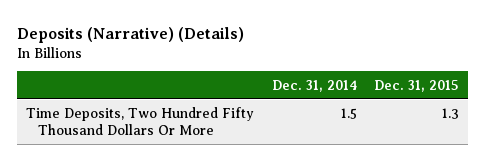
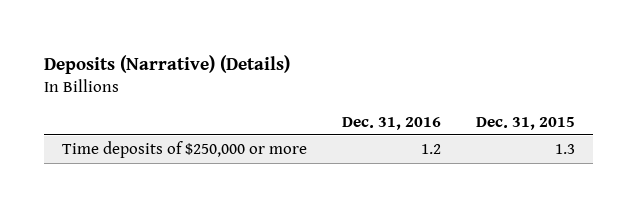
- | Dec. 31, 2014 | Dec. 31, 2015
+ | Dec. 31, 2016 | Dec. 31, 2015
- Time Deposits, Two Hundred Fifty Thousand Dollars Or More | 1.5 | 1.3
+ Time deposits of $250,000 or more | 1.2 | 1.3

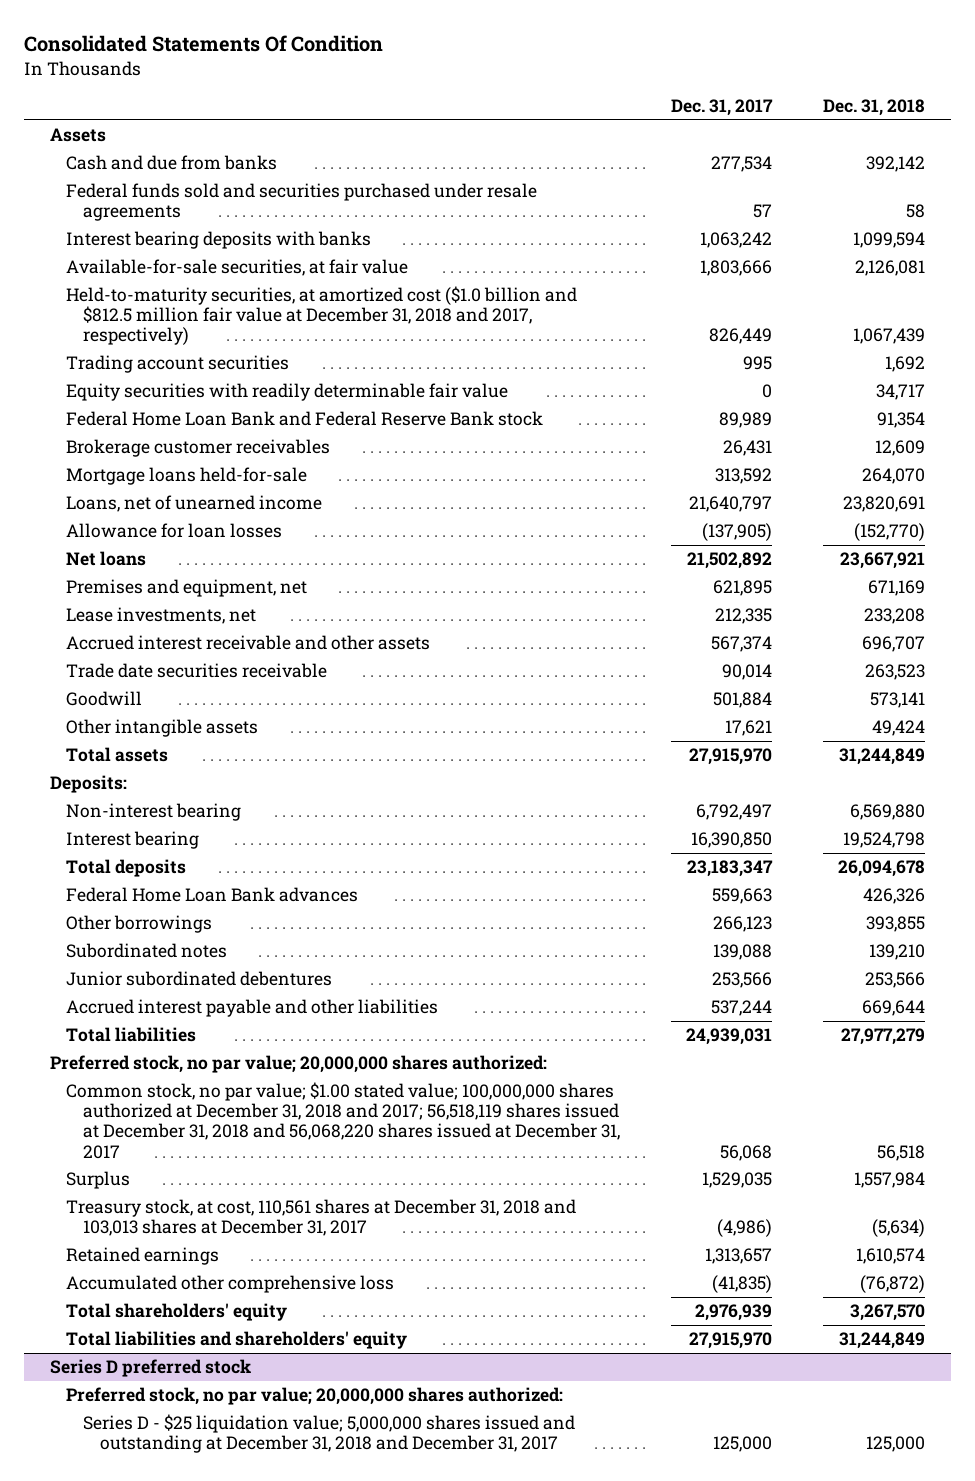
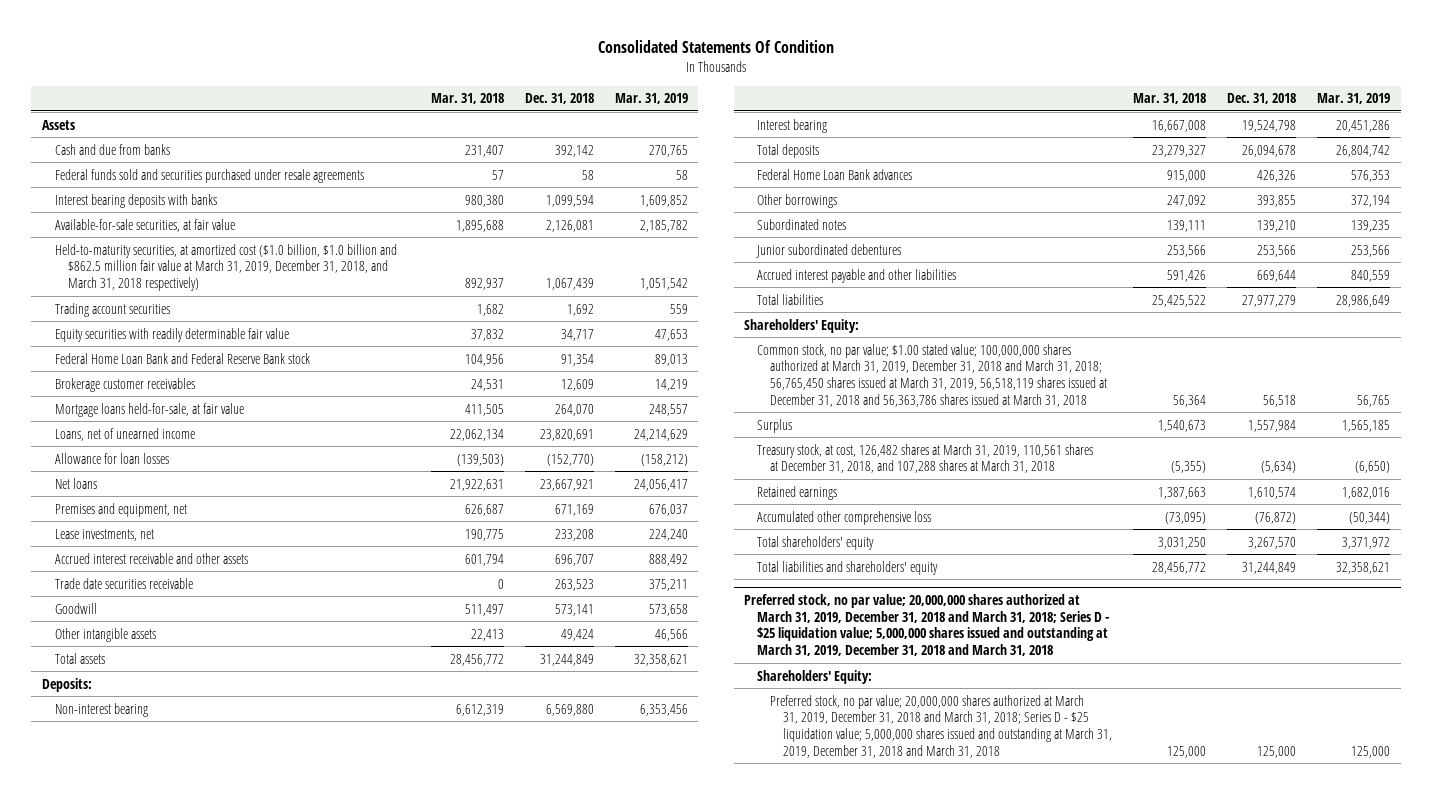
- | Dec. 31, 2017 | Dec. 31, 2018
+ | Mar. 31, 2018 | Dec. 31, 2018 | Mar. 31, 2019
- Held-to-maturity securities, at amortized cost ($1.0 billion and $812.5 million fair value at December 31, 2018 and 2017, respectively) | 826,449 | 1,067,439
+ Held-to-maturity securities, at amortized cost ($1.0 billion, $1.0 billion and $862.5 million fair value at March 31, 2019, December 31, 2018, and March 31, 2018 respectively) | 892,937 | 1,067,439 | 1,051,542
- Mortgage loans held-for-sale | 313,592 | 264,070
+ Mortgage loans held-for-sale, at fair value | 411,505 | 264,070 | 248,557
- Preferred stock, no par value; 20,000,000 shares authorized:
- Common stock, no par value; $1.00 stated value; 100,000,000 shares authorized at December 31, 2018 and 2017; 56,518,119 shares issued at December 31, 2018 and 56,068,220 shares issued at December 31, 2017 | 56,068 | 56,518
+ Shareholders' Equity:
+ Common stock, no par value; $1.00 stated value; 100,000,000 shares authorized at March 31, 2019, December 31, 2018 and March 31, 2018; 56,765,450 shares issued at March 31, 2019, 56,518,119 shares issued at December 31, 2018 and 56,363,786 shares issued at March 31, 2018 | 56,364 | 56,518 | 56,765
- Treasury stock, at cost, 110,561 shares at December 31, 2018 and 103,013 shares at December 31, 2017 | (4,986) | (5,634)
+ Treasury stock, at cost, 126,482 shares at March 31, 2019, 110,561 shares at December 31, 2018, and 107,288 shares at March 31, 2018 | (5,355) | (5,634) | (6,650)
- Series D preferred stock
- Preferred stock, no par value; 20,000,000 shares authorized:
- Series D - $25 liquidation value; 5,000,000 shares issued and outstanding at December 31, 2018 and December 31, 2017 | 125,000 | 125,000
+ Preferred stock, no par value; 20,000,000 shares authorized at March 31, 2019, December 31, 2018 and March 31, 2018; Series D - $25 liquidation value; 5,000,000 shares issued and outstanding at March 31, 2019, December 31, 2018 and March 31, 2018
+ Shareholders' Equity:
+ Preferred stock, no par value; 20,000,000 shares authorized at March 31, 2019, December 31, 2018 and March 31, 2018; Series D - $25 liquidation value; 5,000,000 shares issued and outstanding at March 31, 2019, December 31, 2018 and March 31, 2018 | 125,000 | 125,000 | 125,000

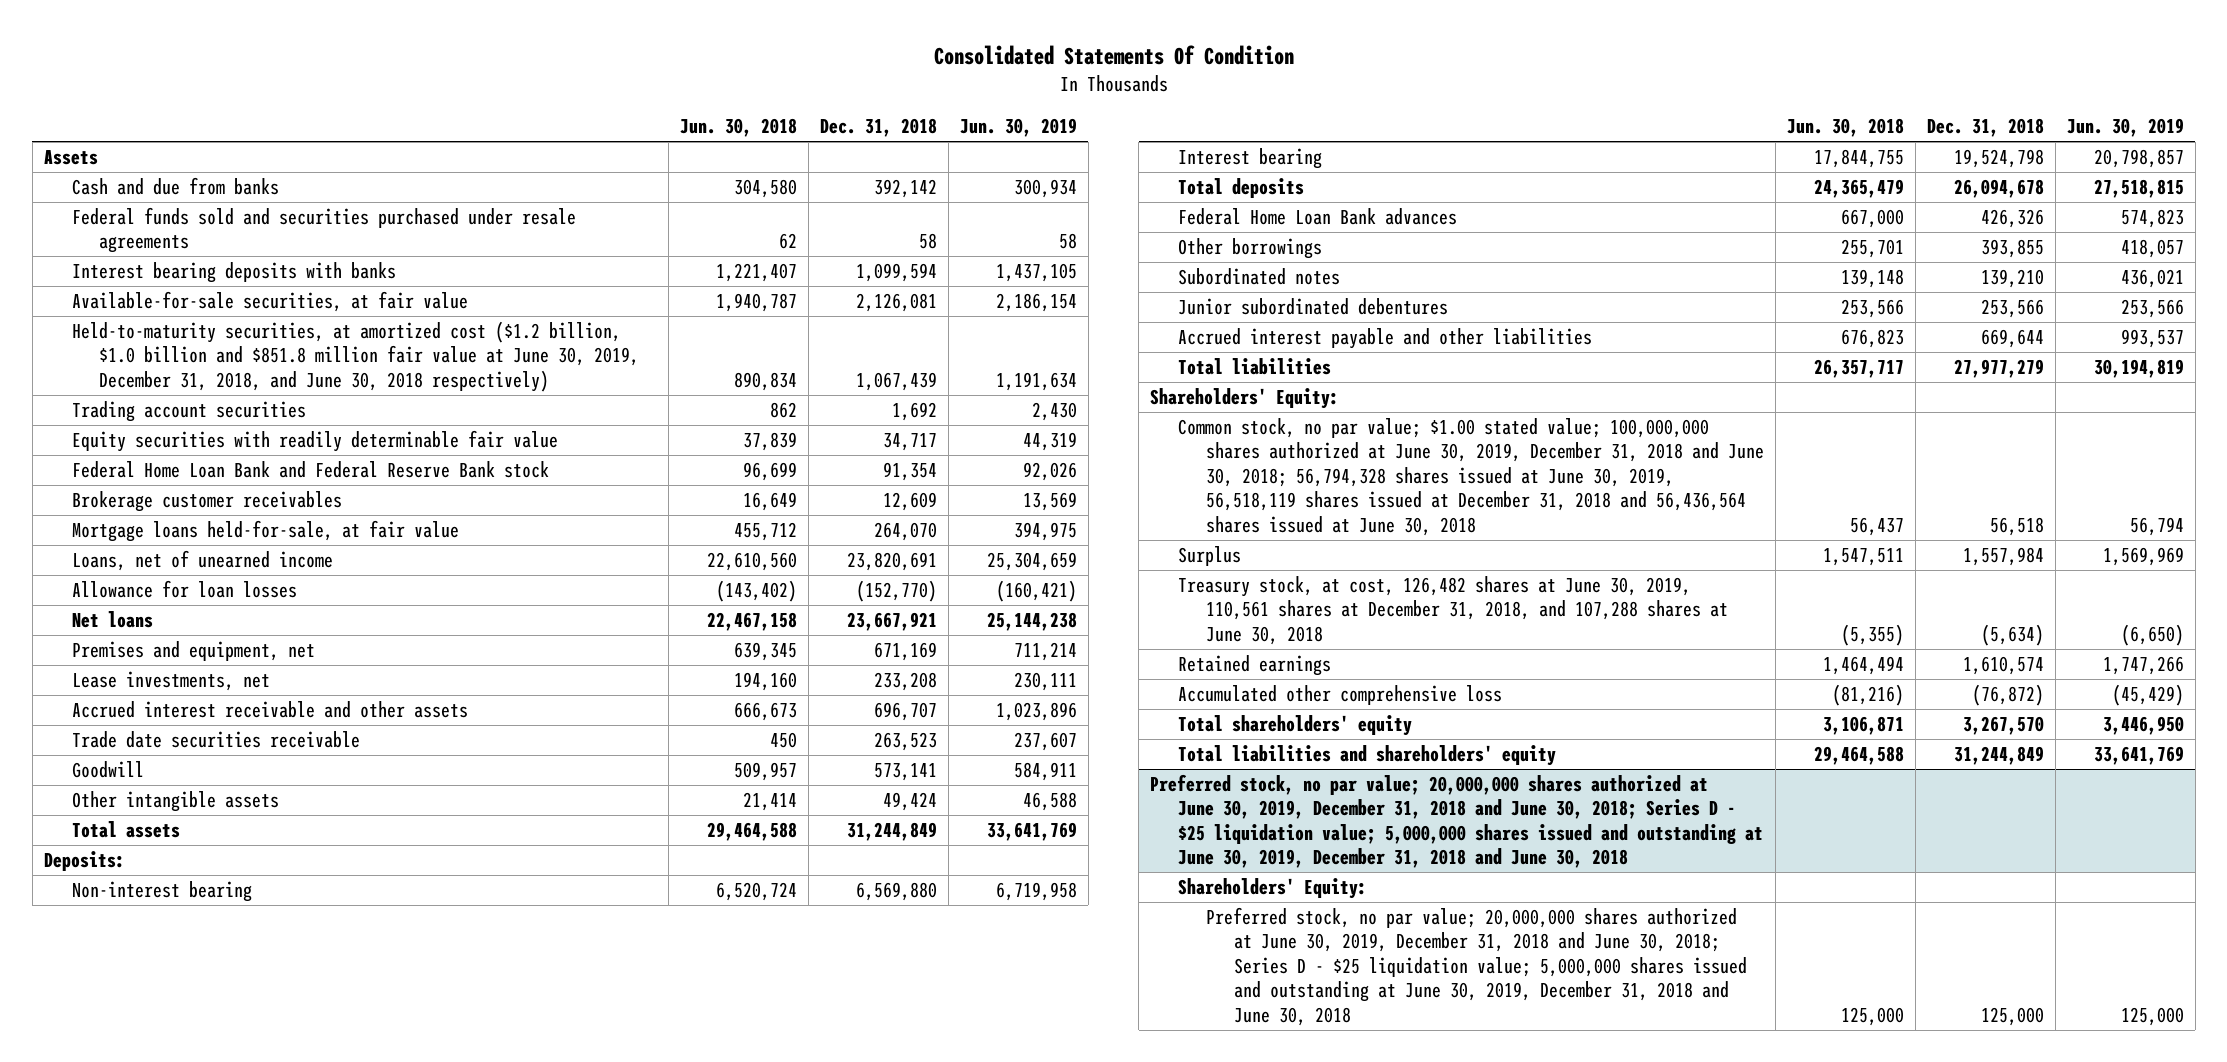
- | Mar. 31, 2018 | Dec. 31, 2018 | Mar. 31, 2019
+ | Jun. 30, 2018 | Dec. 31, 2018 | Jun. 30, 2019
- Held-to-maturity securities, at amortized cost ($1.0 billion, $1.0 billion and $862.5 million fair value at March 31, 2019, December 31, 2018, and March 31, 2018 respectively) | 892,937 | 1,067,439 | 1,051,542
+ Held-to-maturity securities, at amortized cost ($1.2 billion, $1.0 billion and $851.8 million fair value at June 30, 2019, December 31, 2018, and June 30, 2018 respectively) | 890,834 | 1,067,439 | 1,191,634
- Common stock, no par value; $1.00 stated value; 100,000,000 shares authorized at March 31, 2019, December 31, 2018 and March 31, 2018; 56,765,450 shares issued at March 31, 2019, 56,518,119 shares issued at December 31, 2018 and 56,363,786 shares issued at March 31, 2018 | 56,364 | 56,518 | 56,765
+ Common stock, no par value; $1.00 stated value; 100,000,000 shares authorized at June 30, 2019, December 31, 2018 and June 30, 2018; 56,794,328 shares issued at June 30, 2019, 56,518,119 shares issued at December 31, 2018 and 56,436,564 shares issued at June 30, 2018 | 56,437 | 56,518 | 56,794
- Treasury stock, at cost, 126,482 shares at March 31, 2019, 110,561 shares at December 31, 2018, and 107,288 shares at March 31, 2018 | (5,355) | (5,634) | (6,650)
+ Treasury stock, at cost, 126,482 shares at June 30, 2019, 110,561 shares at December 31, 2018, and 107,288 shares at June 30, 2018 | (5,355) | (5,634) | (6,650)
- Preferred stock, no par value; 20,000,000 shares authorized at March 31, 2019, December 31, 2018 and March 31, 2018; Series D - $25 liquidation value; 5,000,000 shares issued and outstanding at March 31, 2019, December 31, 2018 and March 31, 2018
+ Preferred stock, no par value; 20,000,000 shares authorized at June 30, 2019, December 31, 2018 and June 30, 2018; Series D - $25 liquidation value; 5,000,000 shares issued and outstanding at June 30, 2019, December 31, 2018 and June 30, 2018
- Preferred stock, no par value; 20,000,000 shares authorized at March 31, 2019, December 31, 2018 and March 31, 2018; Series D - $25 liquidation value; 5,000,000 shares issued and outstanding at March 31, 2019, December 31, 2018 and March 31, 2018 | 125,000 | 125,000 | 125,000
+ Preferred stock, no par value; 20,000,000 shares authorized at June 30, 2019, December 31, 2018 and June 30, 2018; Series D - $25 liquidation value; 5,000,000 shares issued and outstanding at June 30, 2019, December 31, 2018 and June 30, 2018 | 125,000 | 125,000 | 125,000

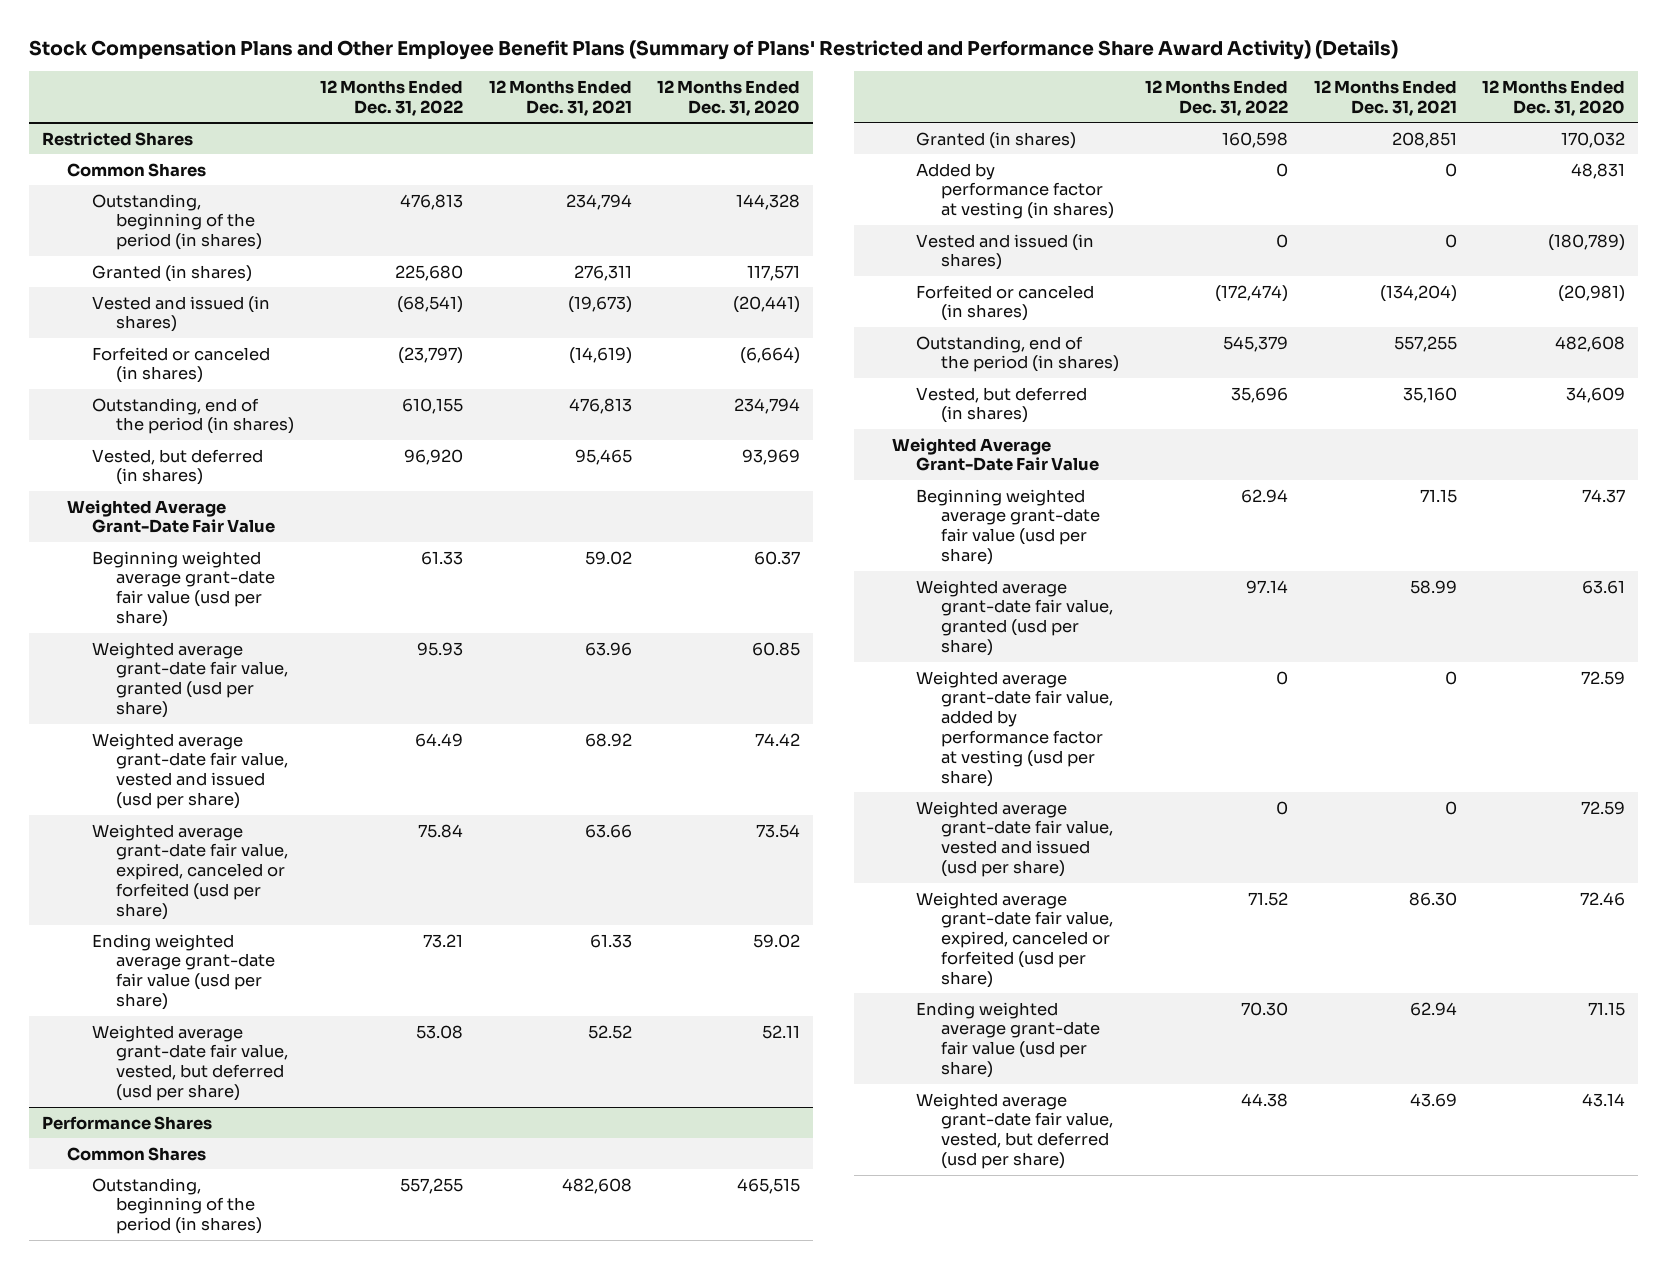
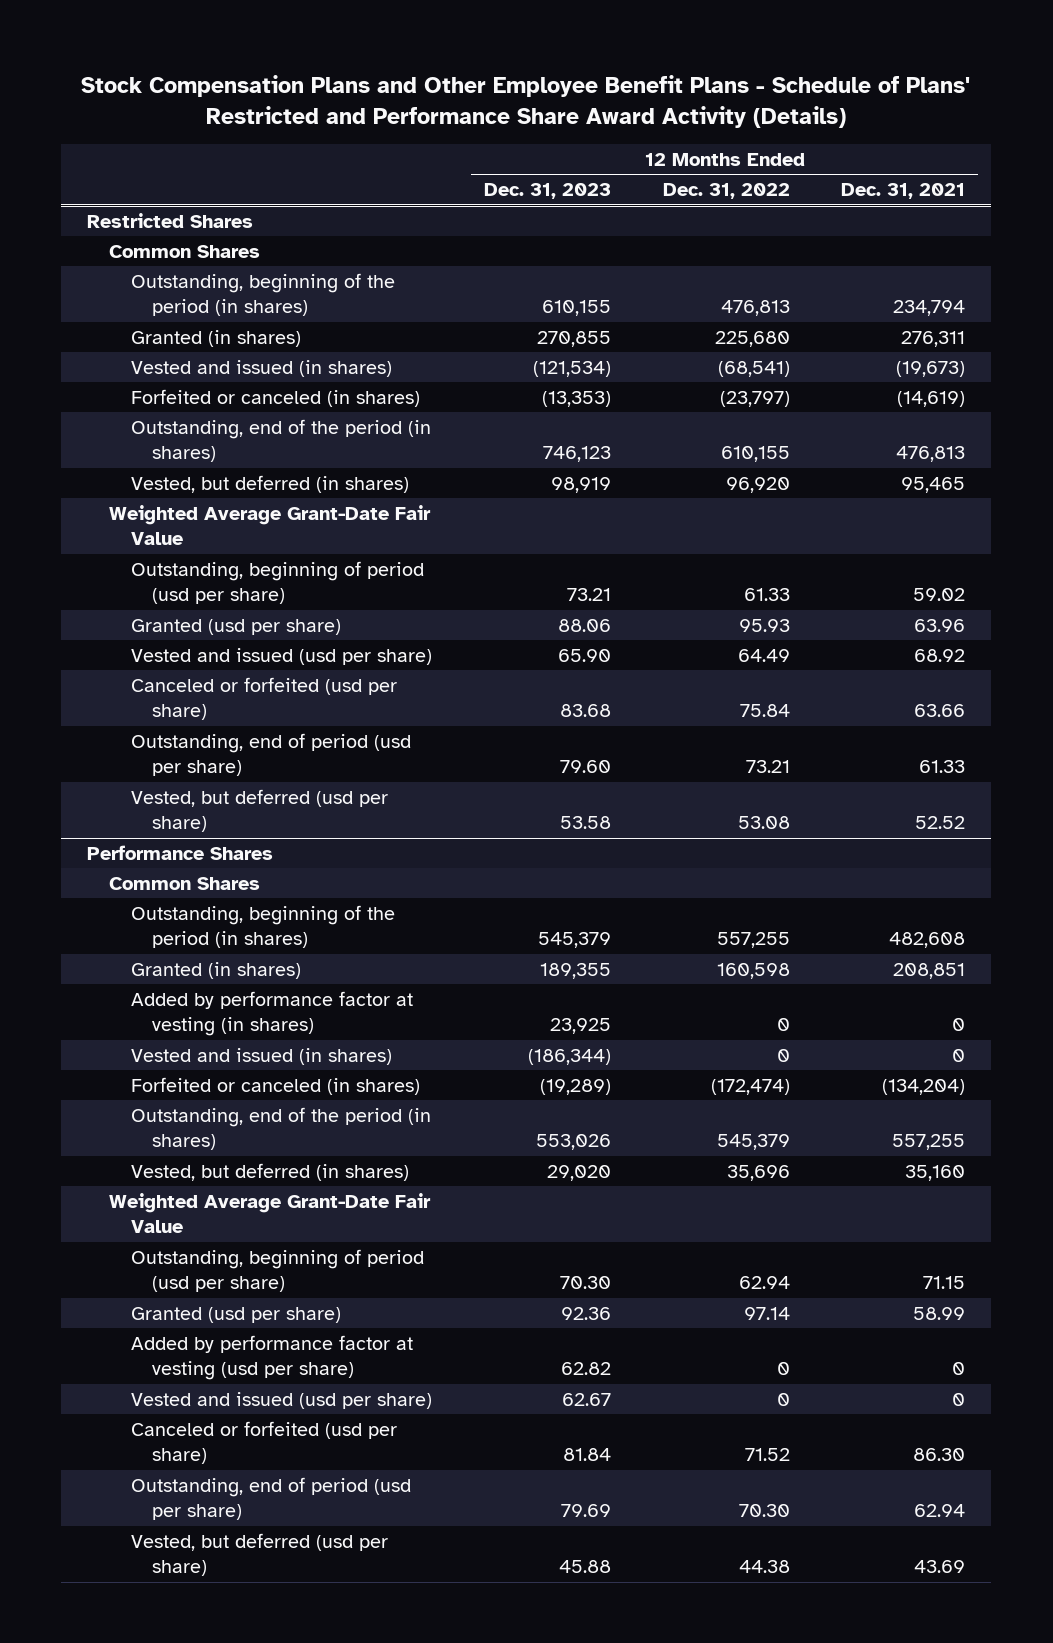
- Stock Compensation Plans and Other Employee Benefit Plans (Summary of Plans' Restricted and Performance Share Award Activity) (Details)
+ Stock Compensation Plans and Other Employee Benefit Plans - Schedule of Plans' Restricted and Performance Share Award Activity (Details)
- | 12 Months Ended Dec. 31, 2022 | 12 Months Ended Dec. 31, 2021 | 12 Months Ended Dec. 31, 2020
+ | 12 Months Ended Dec. 31, 2023 | 12 Months Ended Dec. 31, 2022 | 12 Months Ended Dec. 31, 2021
@ Restricted Shares
- Beginning weighted average grant-date fair value (usd per share) | 61.33 | 59.02 | 60.37
- Weighted average grant-date fair value, granted (usd per share) | 95.93 | 63.96 | 60.85
- Weighted average grant-date fair value, vested and issued (usd per share) | 64.49 | 68.92 | 74.42
- Weighted average grant-date fair value, expired, canceled or forfeited (usd per share) | 75.84 | 63.66 | 73.54
- Ending weighted average grant-date fair value (usd per share) | 73.21 | 61.33 | 59.02
- Weighted average grant-date fair value, vested, but deferred (usd per share) | 53.08 | 52.52 | 52.11
+ Outstanding, beginning of period (usd per share) | 73.21 | 61.33 | 59.02
+ Granted (usd per share) | 88.06 | 95.93 | 63.96
+ Vested and issued (usd per share) | 65.90 | 64.49 | 68.92
+ Canceled or forfeited (usd per share) | 83.68 | 75.84 | 63.66
+ Outstanding, end of period (usd per share) | 79.60 | 73.21 | 61.33
+ Vested, but deferred (usd per share) | 53.58 | 53.08 | 52.52
@ Performance Shares
- Beginning weighted average grant-date fair value (usd per share) | 62.94 | 71.15 | 74.37
- Weighted average grant-date fair value, granted (usd per share) | 97.14 | 58.99 | 63.61
- Weighted average grant-date fair value, added by performance factor at vesting (usd per share) | 0 | 0 | 72.59
- Weighted average grant-date fair value, vested and issued (usd per share) | 0 | 0 | 72.59
- Weighted average grant-date fair value, expired, canceled or forfeited (usd per share) | 71.52 | 86.30 | 72.46
- Ending weighted average grant-date fair value (usd per share) | 70.30 | 62.94 | 71.15
- Weighted average grant-date fair value, vested, but deferred (usd per share) | 44.38 | 43.69 | 43.14
+ Outstanding, beginning of period (usd per share) | 70.30 | 62.94 | 71.15
+ Granted (usd per share) | 92.36 | 97.14 | 58.99
+ Added by performance factor at vesting (usd per share) | 62.82 | 0 | 0
+ Vested and issued (usd per share) | 62.67 | 0 | 0
+ Canceled or forfeited (usd per share) | 81.84 | 71.52 | 86.30
+ Outstanding, end of period (usd per share) | 79.69 | 70.30 | 62.94
+ Vested, but deferred (usd per share) | 45.88 | 44.38 | 43.69

